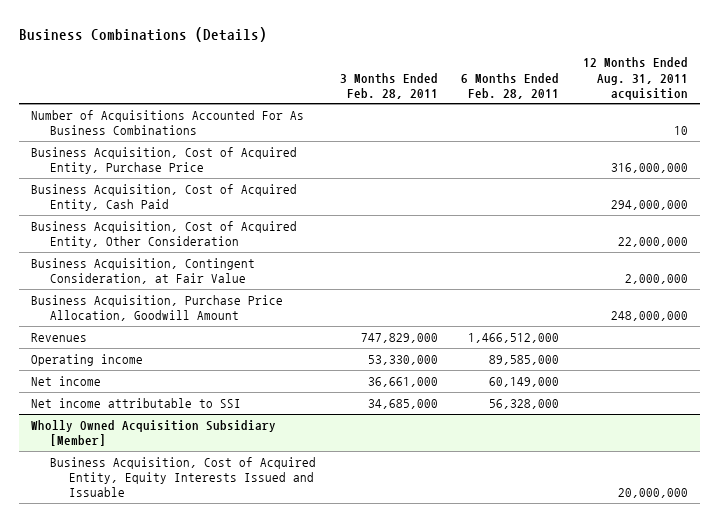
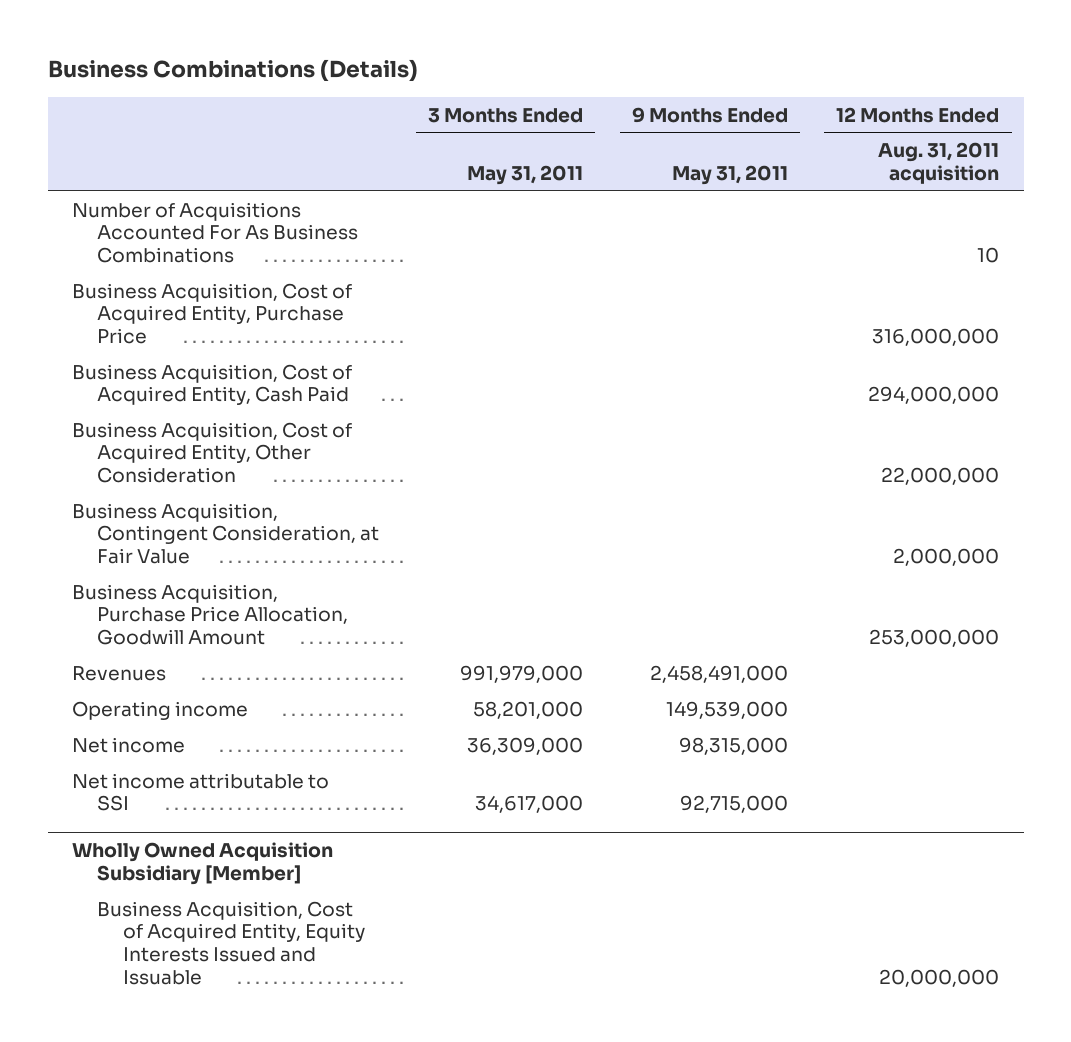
- | 3 Months Ended Feb. 28, 2011 | 6 Months Ended Feb. 28, 2011 | 12 Months Ended Aug. 31, 2011 acquisition
+ | 3 Months Ended May 31, 2011 | 9 Months Ended May 31, 2011 | 12 Months Ended Aug. 31, 2011 acquisition
- Business Acquisition, Purchase Price Allocation, Goodwill Amount | | | 248,000,000
+ Business Acquisition, Purchase Price Allocation, Goodwill Amount | | | 253,000,000

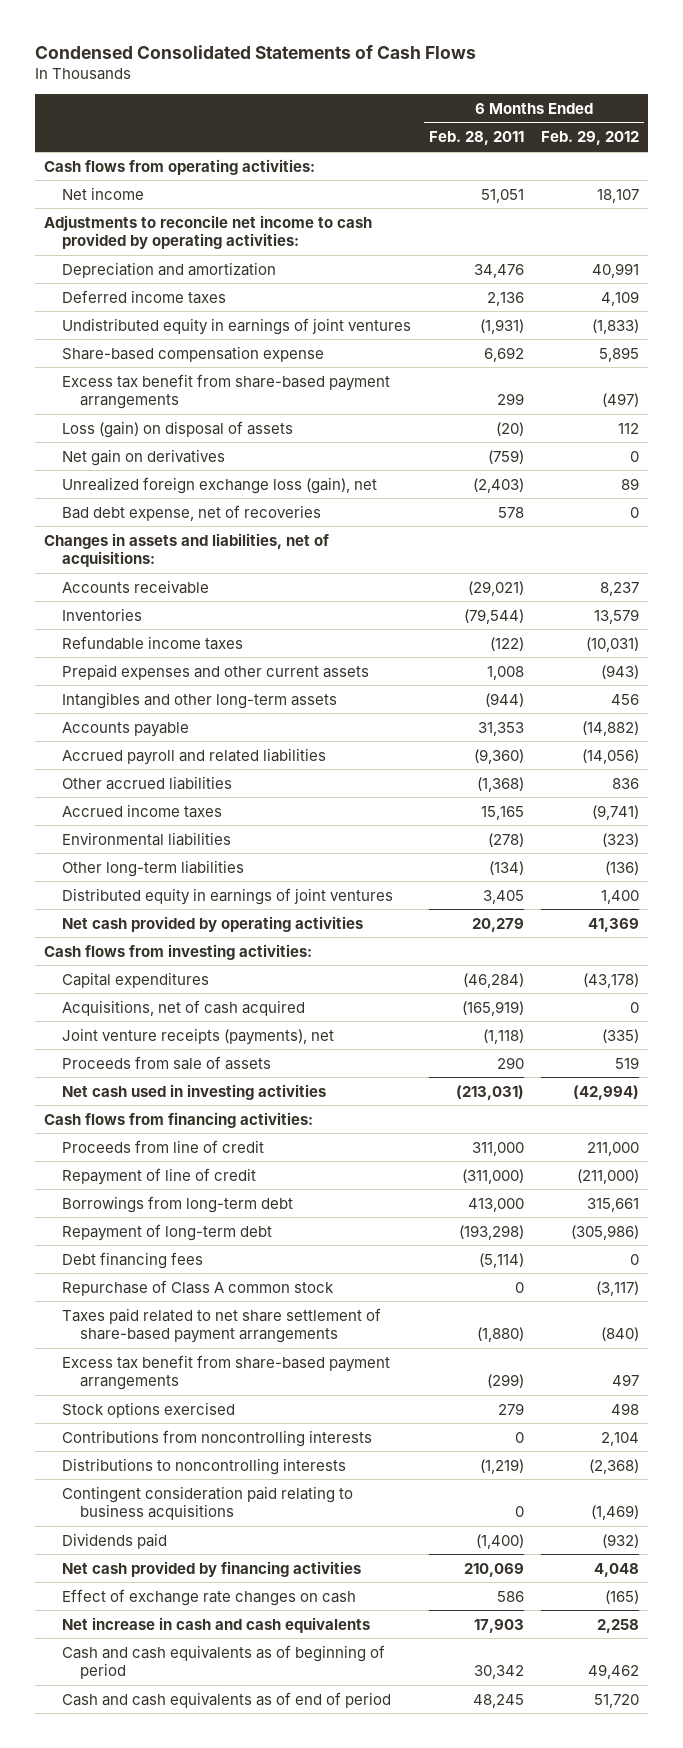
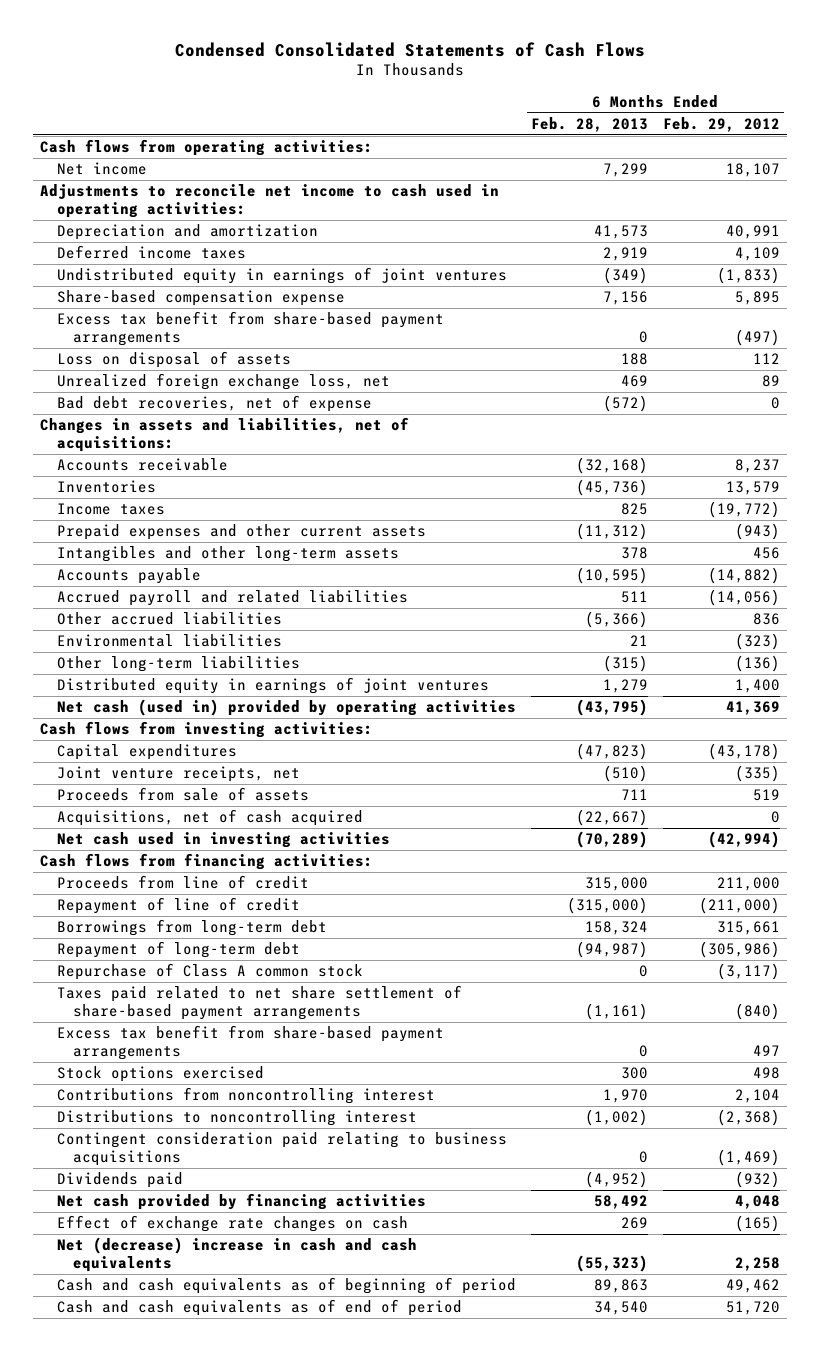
- | 6 Months Ended Feb. 28, 2011 | 6 Months Ended Feb. 29, 2012
+ | 6 Months Ended Feb. 28, 2013 | 6 Months Ended Feb. 29, 2012
- Adjustments to reconcile net income to cash provided by operating activities:
+ Adjustments to reconcile net income to cash used in operating activities:
- Loss (gain) on disposal of assets | (20) | 112
- Net gain on derivatives | (759) | 0
- Unrealized foreign exchange loss (gain), net | (2,403) | 89
- Bad debt expense, net of recoveries | 578 | 0
+ Loss on disposal of assets | 188 | 112
+ Unrealized foreign exchange loss, net | 469 | 89
+ Bad debt recoveries, net of expense | (572) | 0
- Refundable income taxes | (122) | (10,031)
+ Income taxes | 825 | (19,772)
- Accrued income taxes | 15,165 | (9,741)
- Net cash provided by operating activities | 20,279 | 41,369
+ Net cash (used in) provided by operating activities | (43,795) | 41,369
- Joint venture receipts (payments), net | (1,118) | (335)
+ Joint venture receipts, net | (510) | (335)
moved down: Acquisitions, net of cash acquired | (22,667) | 0
- Debt financing fees | (5,114) | 0
- Contributions from noncontrolling interests | 0 | 2,104
- Distributions to noncontrolling interests | (1,219) | (2,368)
+ Contributions from noncontrolling interest | 1,970 | 2,104
+ Distributions to noncontrolling interest | (1,002) | (2,368)
- Net increase in cash and cash equivalents | 17,903 | 2,258
+ Net (decrease) increase in cash and cash equivalents | (55,323) | 2,258

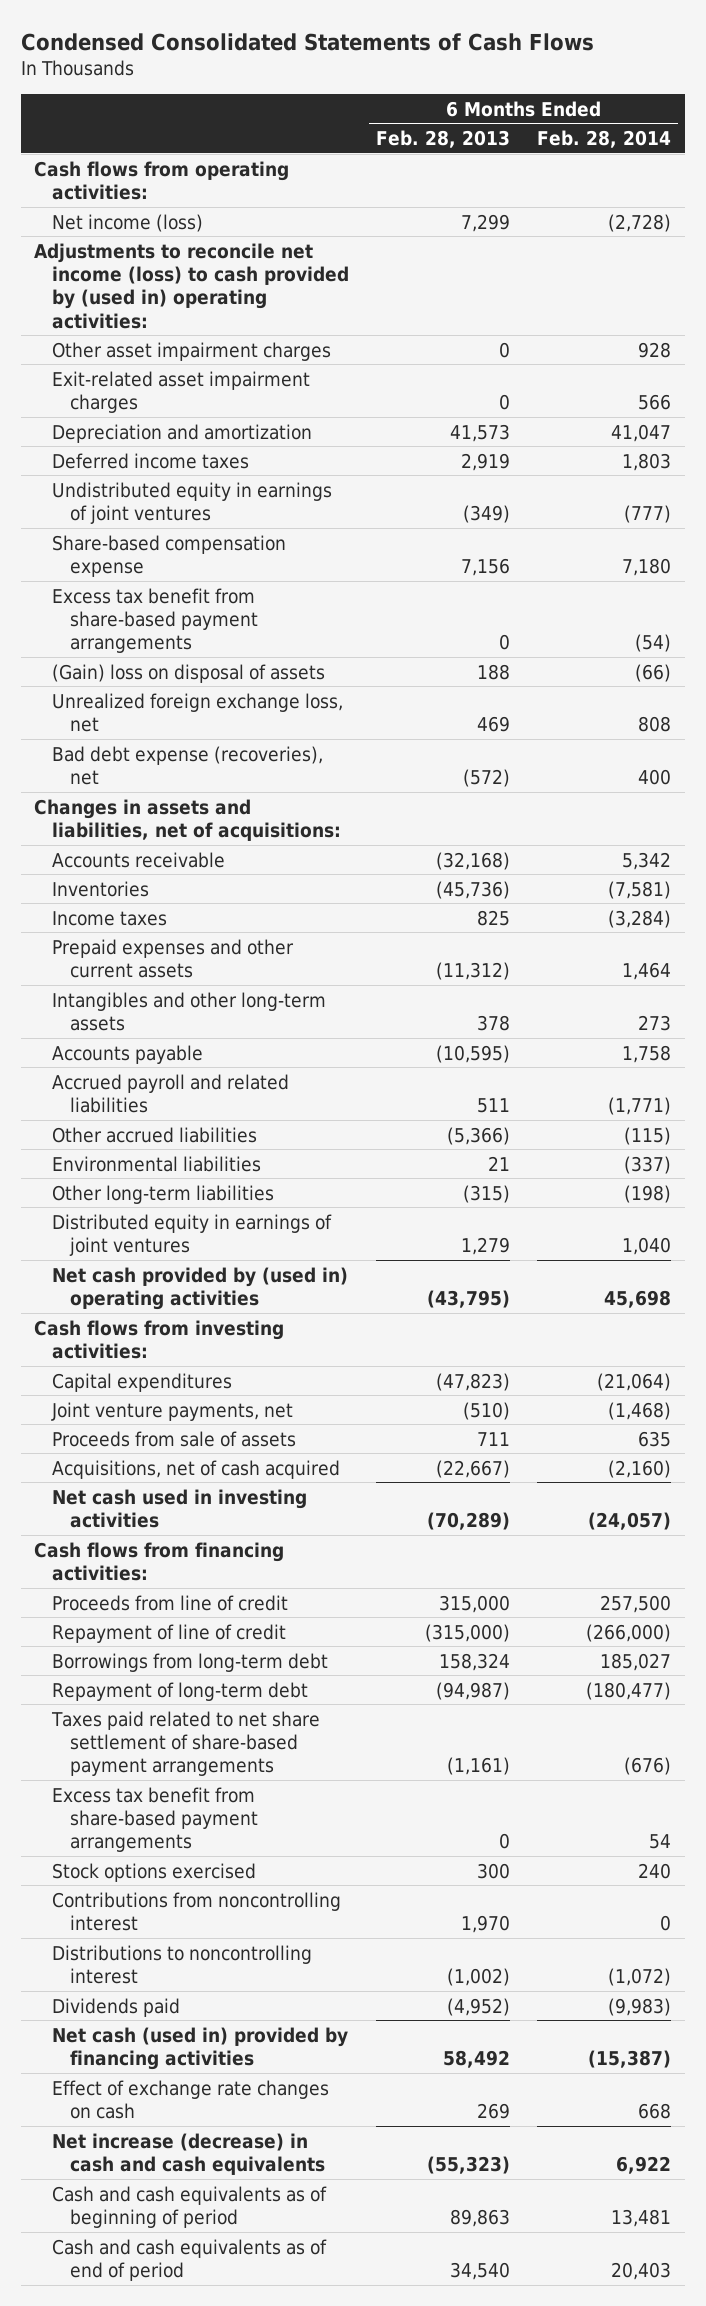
- | 6 Months Ended Feb. 28, 2013 | 6 Months Ended Feb. 29, 2012
+ | 6 Months Ended Feb. 28, 2013 | 6 Months Ended Feb. 28, 2014
- Net income | 7,299 | 18,107
- Adjustments to reconcile net income to cash used in operating activities:
+ Net income (loss) | 7,299 | (2,728)
+ Adjustments to reconcile net income (loss) to cash provided by (used in) operating activities:
+ Other asset impairment charges | 0 | 928
+ Exit-related asset impairment charges | 0 | 566
- Loss on disposal of assets | 188 | 112
+ (Gain) loss on disposal of assets | 188 | (66)
- Bad debt recoveries, net of expense | (572) | 0
+ Bad debt expense (recoveries), net | (572) | 400
- Net cash (used in) provided by operating activities | (43,795) | 41,369
+ Net cash provided by (used in) operating activities | (43,795) | 45,698
- Joint venture receipts, net | (510) | (335)
+ Joint venture payments, net | (510) | (1,468)
- Repurchase of Class A common stock | 0 | (3,117)
- Contingent consideration paid relating to business acquisitions | 0 | (1,469)
- Net cash provided by financing activities | 58,492 | 4,048
+ Net cash (used in) provided by financing activities | 58,492 | (15,387)
- Net (decrease) increase in cash and cash equivalents | (55,323) | 2,258
+ Net increase (decrease) in cash and cash equivalents | (55,323) | 6,922

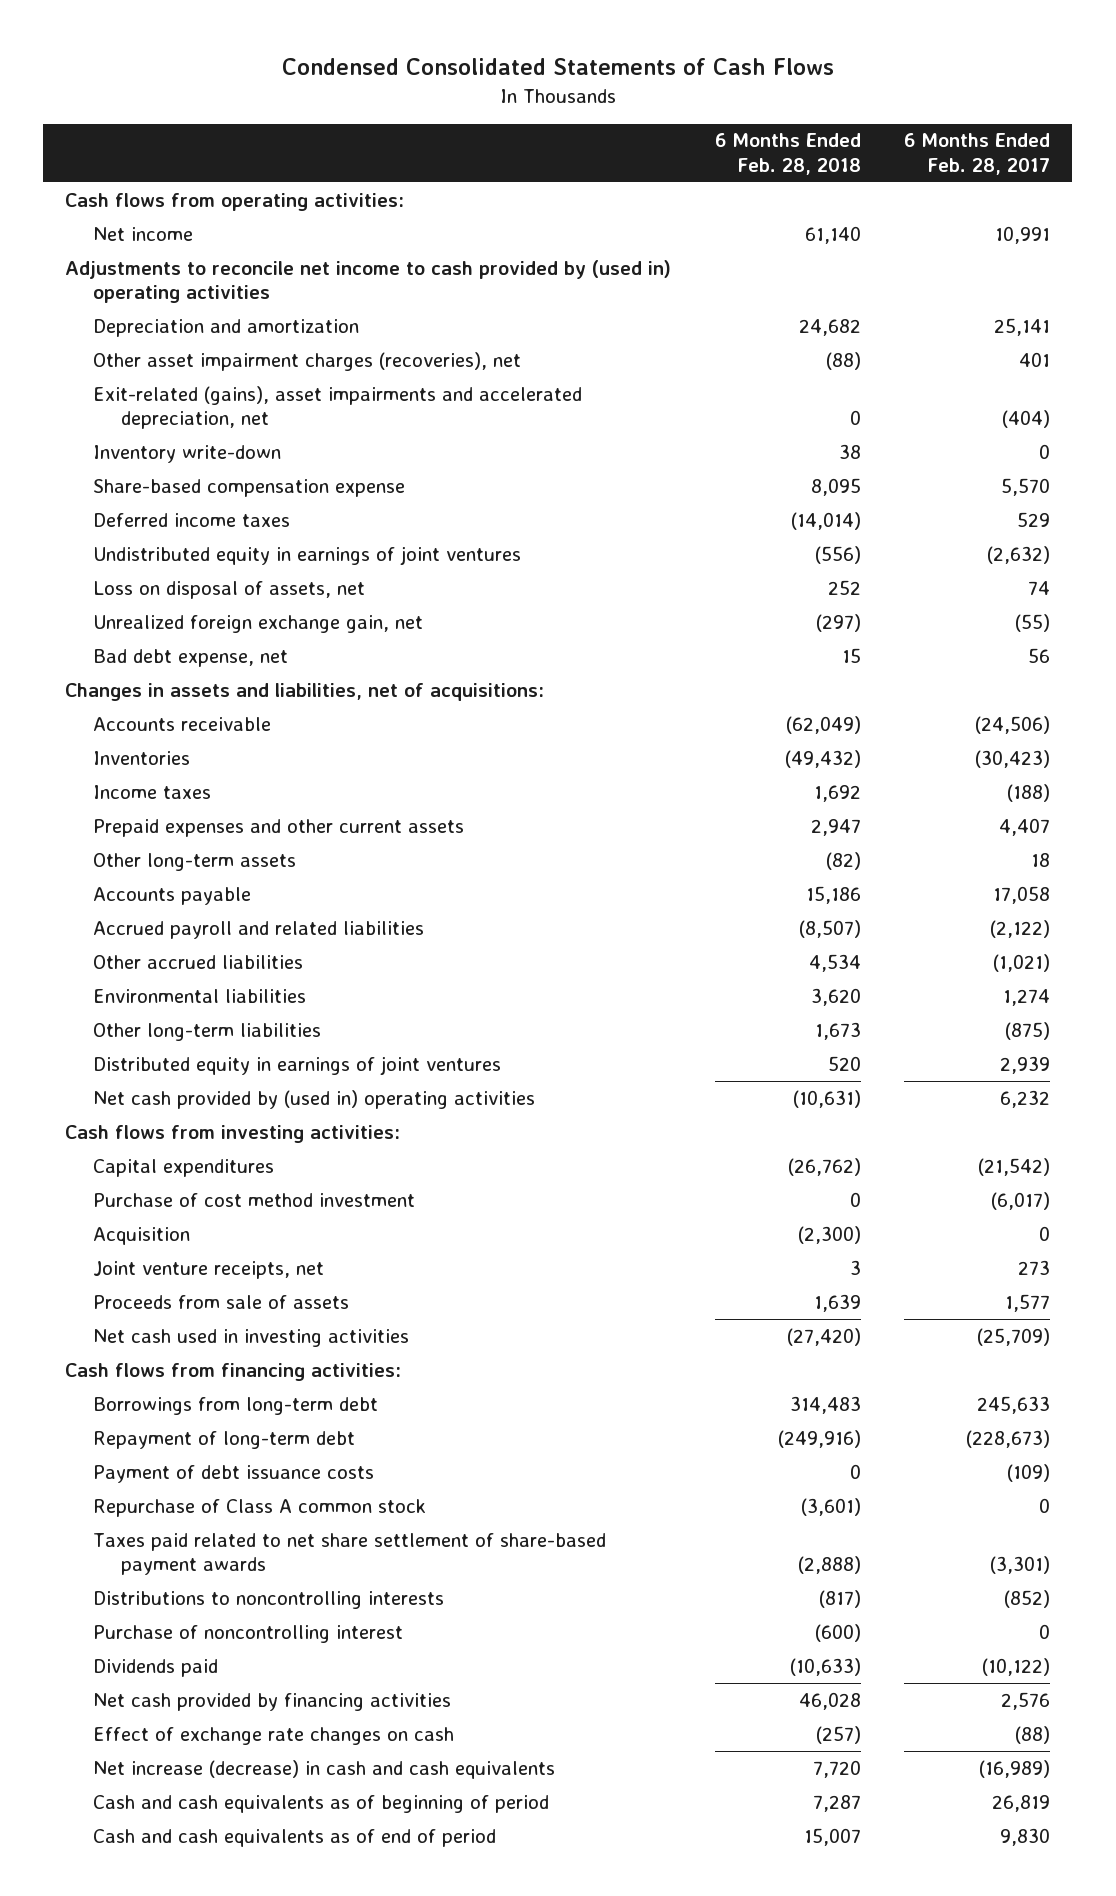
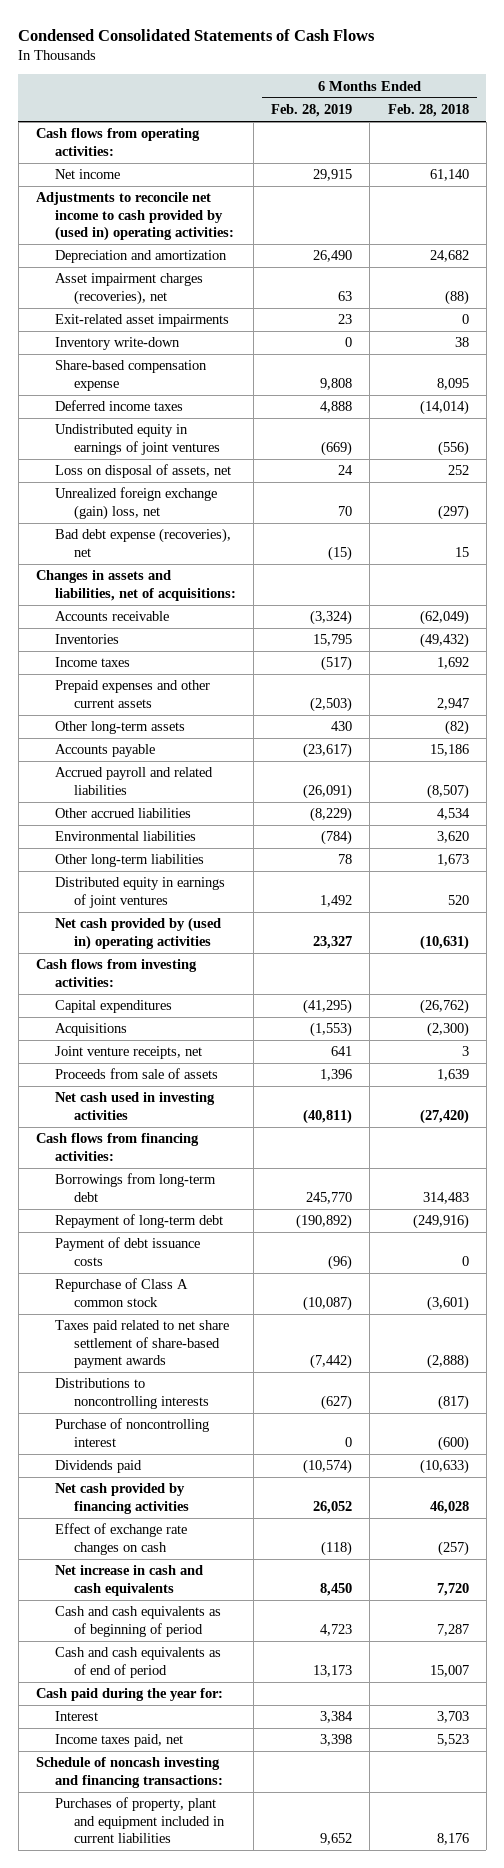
- | 6 Months Ended Feb. 28, 2018 | 6 Months Ended Feb. 28, 2017
+ | 6 Months Ended Feb. 28, 2019 | 6 Months Ended Feb. 28, 2018
- Adjustments to reconcile net income to cash provided by (used in) operating activities
+ Adjustments to reconcile net income to cash provided by (used in) operating activities:
- Other asset impairment charges (recoveries), net | (88) | 401
- Exit-related (gains), asset impairments and accelerated depreciation, net | 0 | (404)
+ Asset impairment charges (recoveries), net | 63 | (88)
+ Exit-related asset impairments | 23 | 0
- Unrealized foreign exchange gain, net | (297) | (55)
- Bad debt expense, net | 15 | 56
+ Unrealized foreign exchange (gain) loss, net | 70 | (297)
+ Bad debt expense (recoveries), net | (15) | 15
- Purchase of cost method investment | 0 | (6,017)
- Acquisition | (2,300) | 0
+ Acquisitions | (1,553) | (2,300)
- Net increase (decrease) in cash and cash equivalents | 7,720 | (16,989)
+ Net increase in cash and cash equivalents | 8,450 | 7,720
+ Cash paid during the year for:
+ Interest | 3,384 | 3,703
+ Income taxes paid, net | 3,398 | 5,523
+ Schedule of noncash investing and financing transactions:
+ Purchases of property, plant and equipment included in current liabilities | 9,652 | 8,176

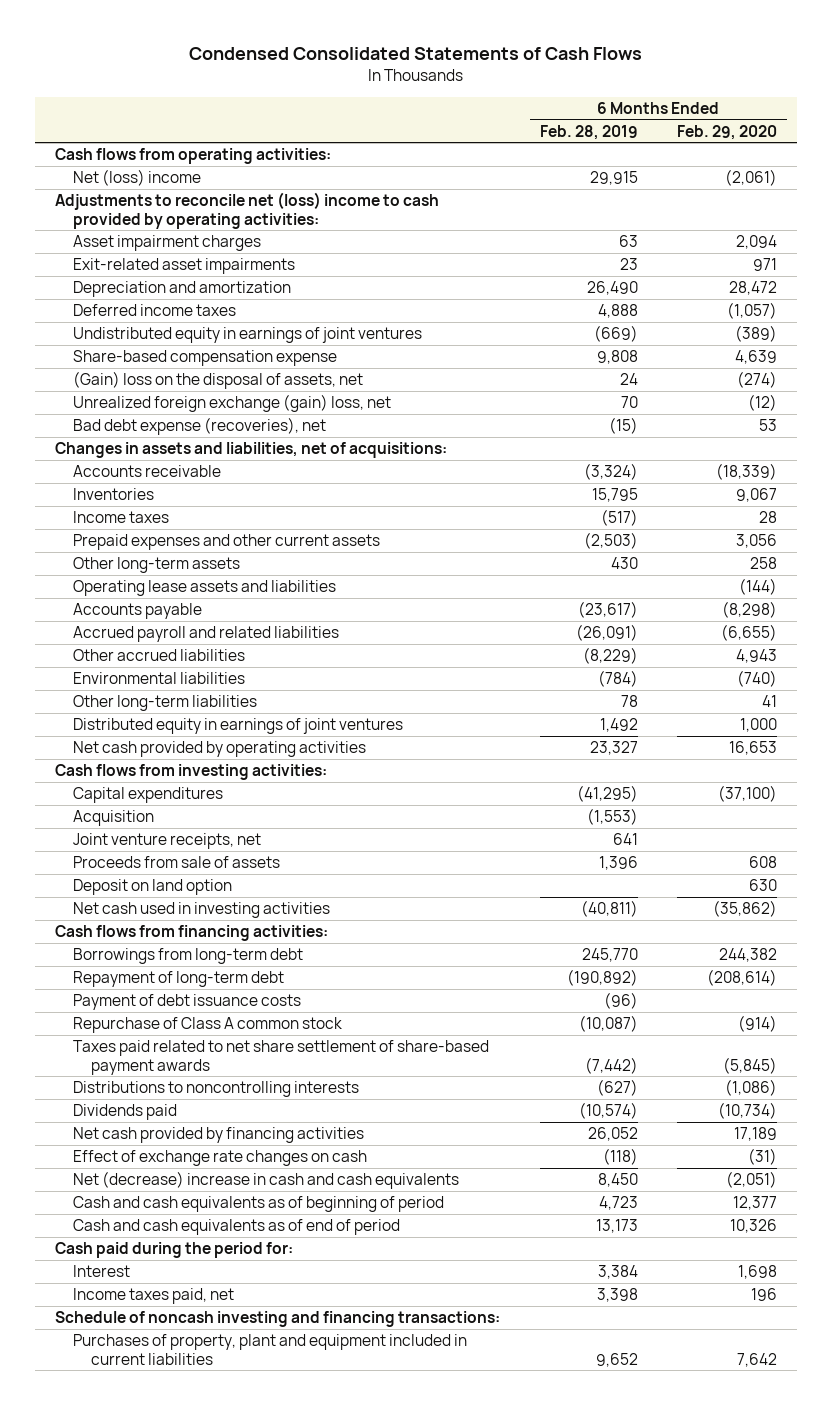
- | 6 Months Ended Feb. 28, 2019 | 6 Months Ended Feb. 28, 2018
+ | 6 Months Ended Feb. 28, 2019 | 6 Months Ended Feb. 29, 2020
- Net income | 29,915 | 61,140
- Adjustments to reconcile net income to cash provided by (used in) operating activities:
- Asset impairment charges (recoveries), net | 63 | (88)
+ Net (loss) income | 29,915 | (2,061)
+ Adjustments to reconcile net (loss) income to cash provided by operating activities:
+ Asset impairment charges | 63 | 2,094
- Inventory write-down | 0 | 38
moved down: Depreciation and amortization | 26,490 | 28,472
- Loss on disposal of assets, net | 24 | 252
moved down: Share-based compensation expense | 9,808 | 4,639
+ (Gain) loss on the disposal of assets, net | 24 | (274)
+ Operating lease assets and liabilities | | (144)
- Net cash provided by (used in) operating activities | 23,327 | (10,631)
+ Net cash provided by operating activities | 23,327 | 16,653
- Acquisitions | (1,553) | (2,300)
+ Acquisition | (1,553) |
+ Deposit on land option | | 630
- Purchase of noncontrolling interest | 0 | (600)
- Net increase in cash and cash equivalents | 8,450 | 7,720
+ Net (decrease) increase in cash and cash equivalents | 8,450 | (2,051)
- Cash paid during the year for:
+ Cash paid during the period for:

